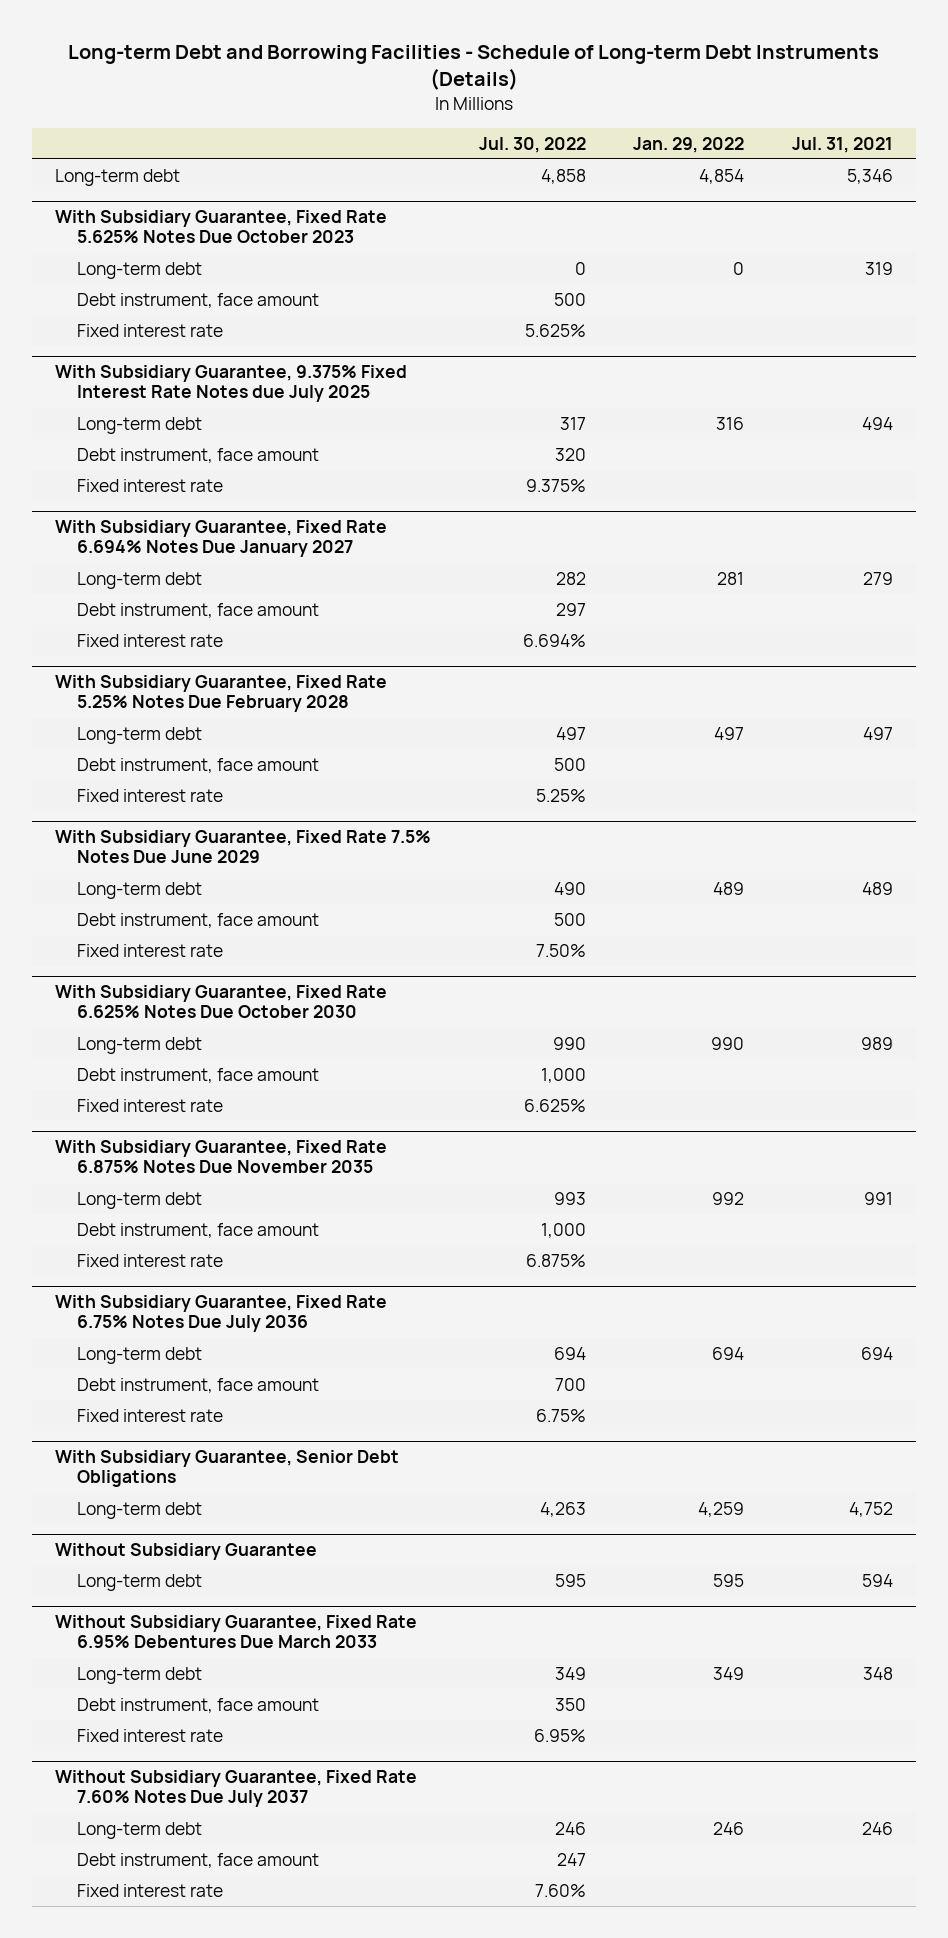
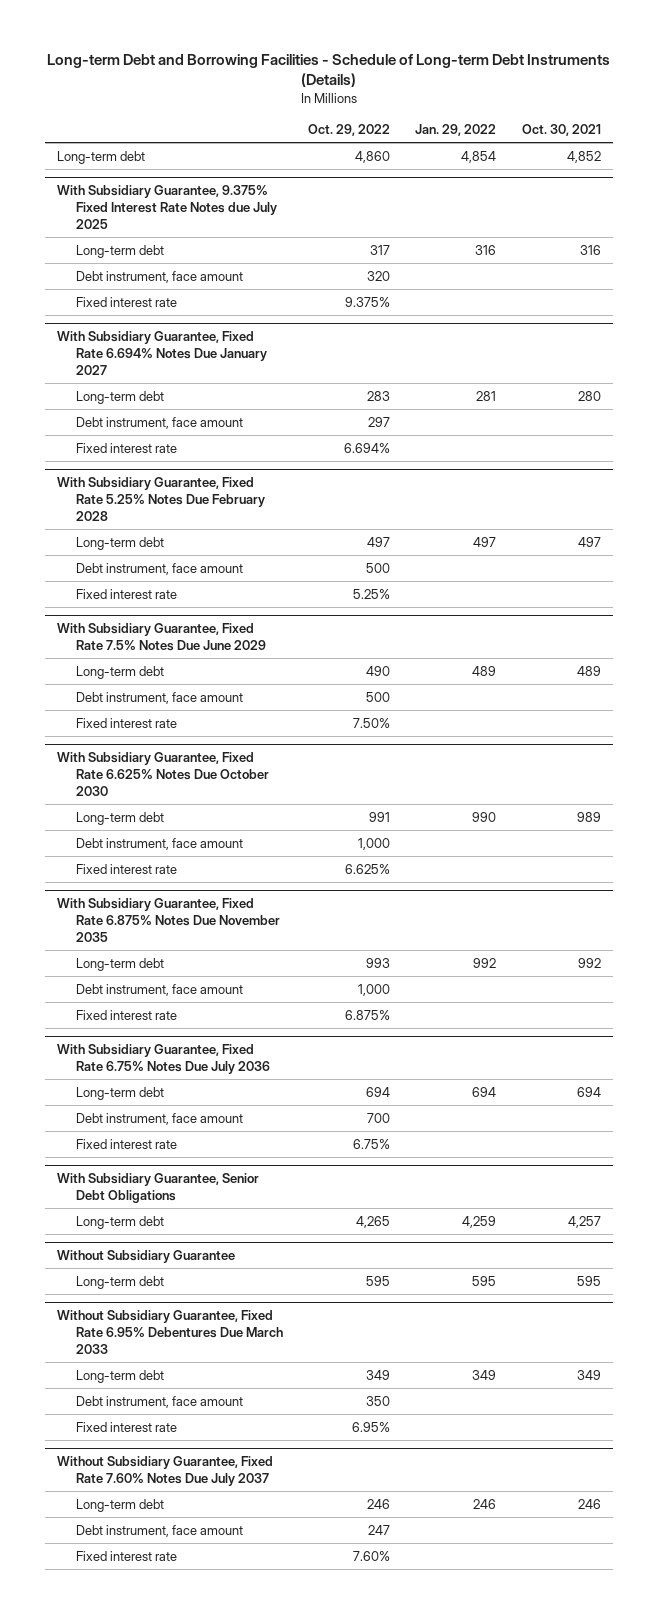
- | Jul. 30, 2022 | Jan. 29, 2022 | Jul. 31, 2021
+ | Oct. 29, 2022 | Jan. 29, 2022 | Oct. 30, 2021
- With Subsidiary Guarantee, Fixed Rate 5.625% Notes Due October 2023
- Long-term debt | 0 | 0 | 319
- Debt instrument, face amount | 500 | |
- Fixed interest rate | 5.625% | |

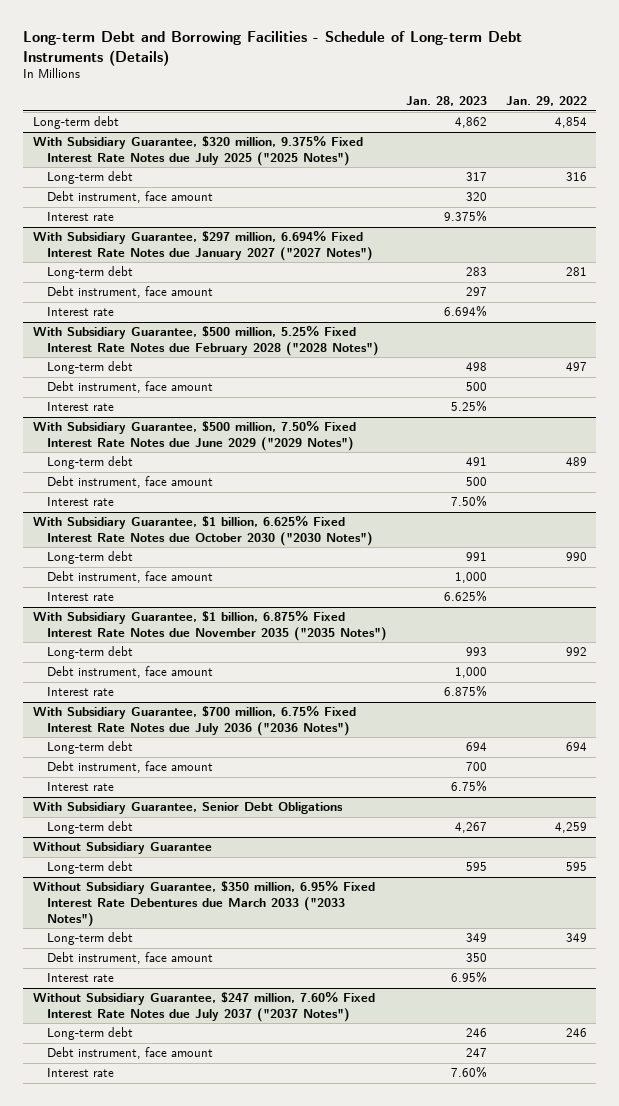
- | Oct. 29, 2022 | Jan. 29, 2022 | Oct. 30, 2021
+ | Jan. 28, 2023 | Jan. 29, 2022
- With Subsidiary Guarantee, 9.375% Fixed Interest Rate Notes due July 2025
+ With Subsidiary Guarantee, $320 million, 9.375% Fixed Interest Rate Notes due July 2025 ("2025 Notes")
- Fixed interest rate | 9.375% | |
- With Subsidiary Guarantee, Fixed Rate 6.694% Notes Due January 2027
+ Interest rate | 9.375% |
+ With Subsidiary Guarantee, $297 million, 6.694% Fixed Interest Rate Notes due January 2027 ("2027 Notes")
- Fixed interest rate | 6.694% | |
- With Subsidiary Guarantee, Fixed Rate 5.25% Notes Due February 2028
+ Interest rate | 6.694% |
+ With Subsidiary Guarantee, $500 million, 5.25% Fixed Interest Rate Notes due February 2028 ("2028 Notes")
- Fixed interest rate | 5.25% | |
- With Subsidiary Guarantee, Fixed Rate 7.5% Notes Due June 2029
+ Interest rate | 5.25% |
+ With Subsidiary Guarantee, $500 million, 7.50% Fixed Interest Rate Notes due June 2029 ("2029 Notes")
- Fixed interest rate | 7.50% | |
- With Subsidiary Guarantee, Fixed Rate 6.625% Notes Due October 2030
+ Interest rate | 7.50% |
+ With Subsidiary Guarantee, $1 billion, 6.625% Fixed Interest Rate Notes due October 2030 ("2030 Notes")
- Fixed interest rate | 6.625% | |
- With Subsidiary Guarantee, Fixed Rate 6.875% Notes Due November 2035
+ Interest rate | 6.625% |
+ With Subsidiary Guarantee, $1 billion, 6.875% Fixed Interest Rate Notes due November 2035 ("2035 Notes")
- Fixed interest rate | 6.875% | |
- With Subsidiary Guarantee, Fixed Rate 6.75% Notes Due July 2036
+ Interest rate | 6.875% |
+ With Subsidiary Guarantee, $700 million, 6.75% Fixed Interest Rate Notes due July 2036 ("2036 Notes")
- Fixed interest rate | 6.75% | |
+ Interest rate | 6.75% |
- Without Subsidiary Guarantee, Fixed Rate 6.95% Debentures Due March 2033
+ Without Subsidiary Guarantee, $350 million, 6.95% Fixed Interest Rate Debentures due March 2033 ("2033 Notes")
- Fixed interest rate | 6.95% | |
- Without Subsidiary Guarantee, Fixed Rate 7.60% Notes Due July 2037
+ Interest rate | 6.95% |
+ Without Subsidiary Guarantee, $247 million, 7.60% Fixed Interest Rate Notes due July 2037 ("2037 Notes")
- Fixed interest rate | 7.60% | |
+ Interest rate | 7.60% |

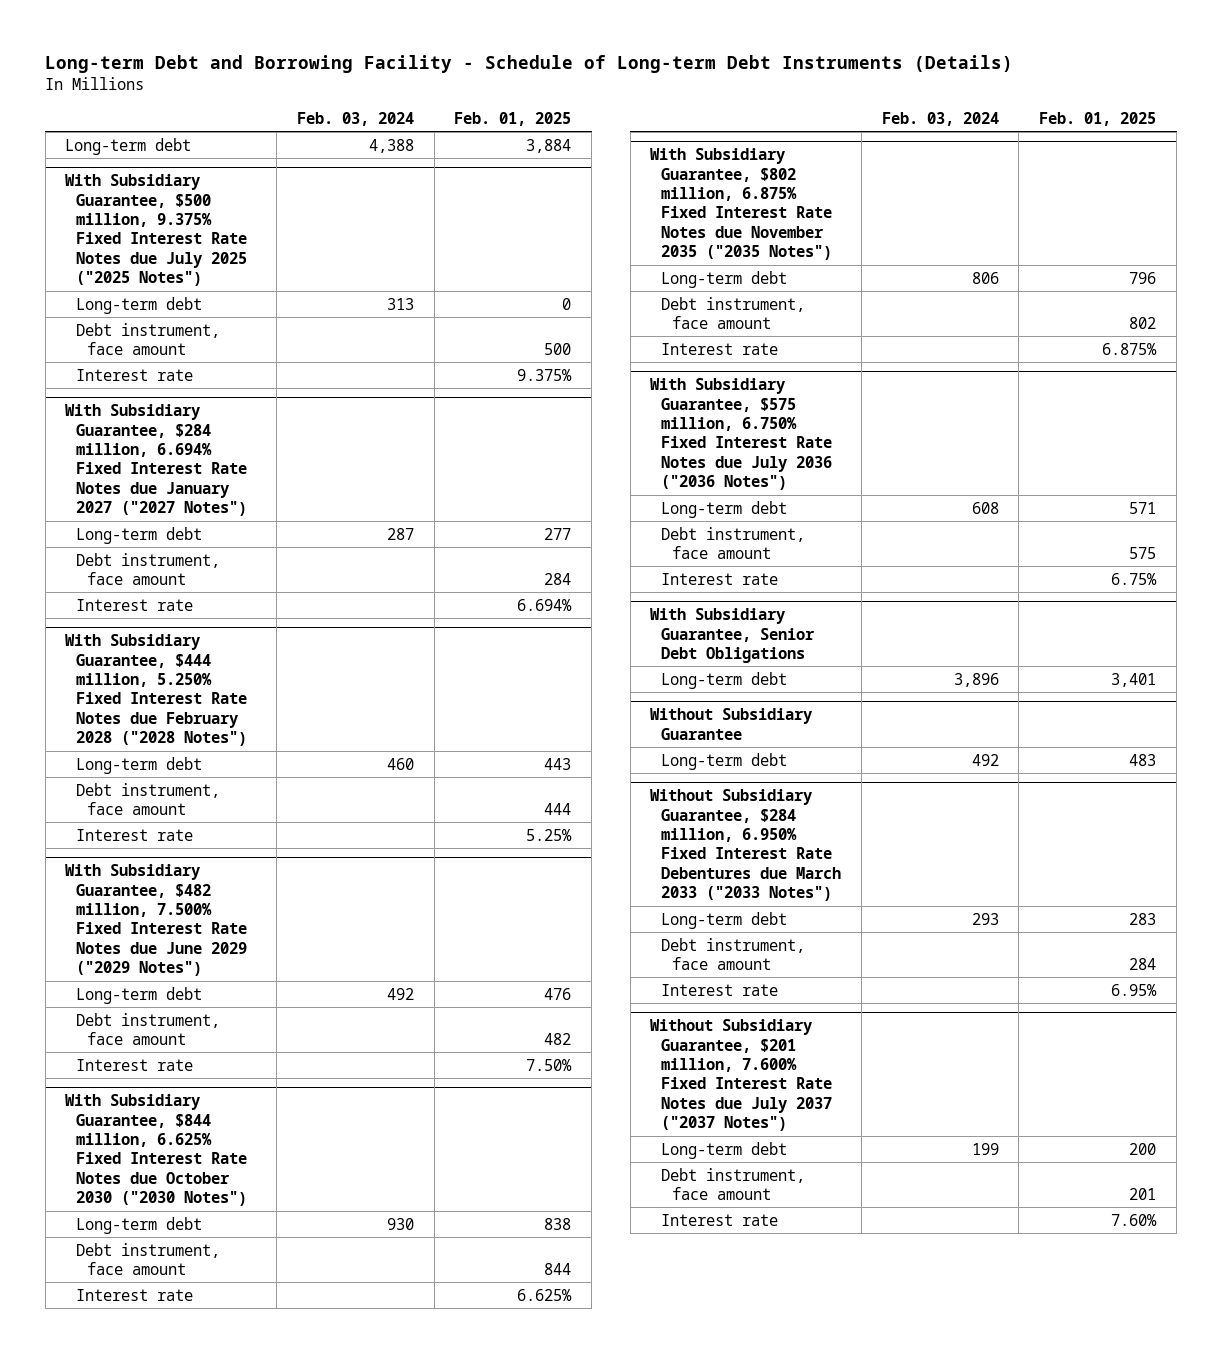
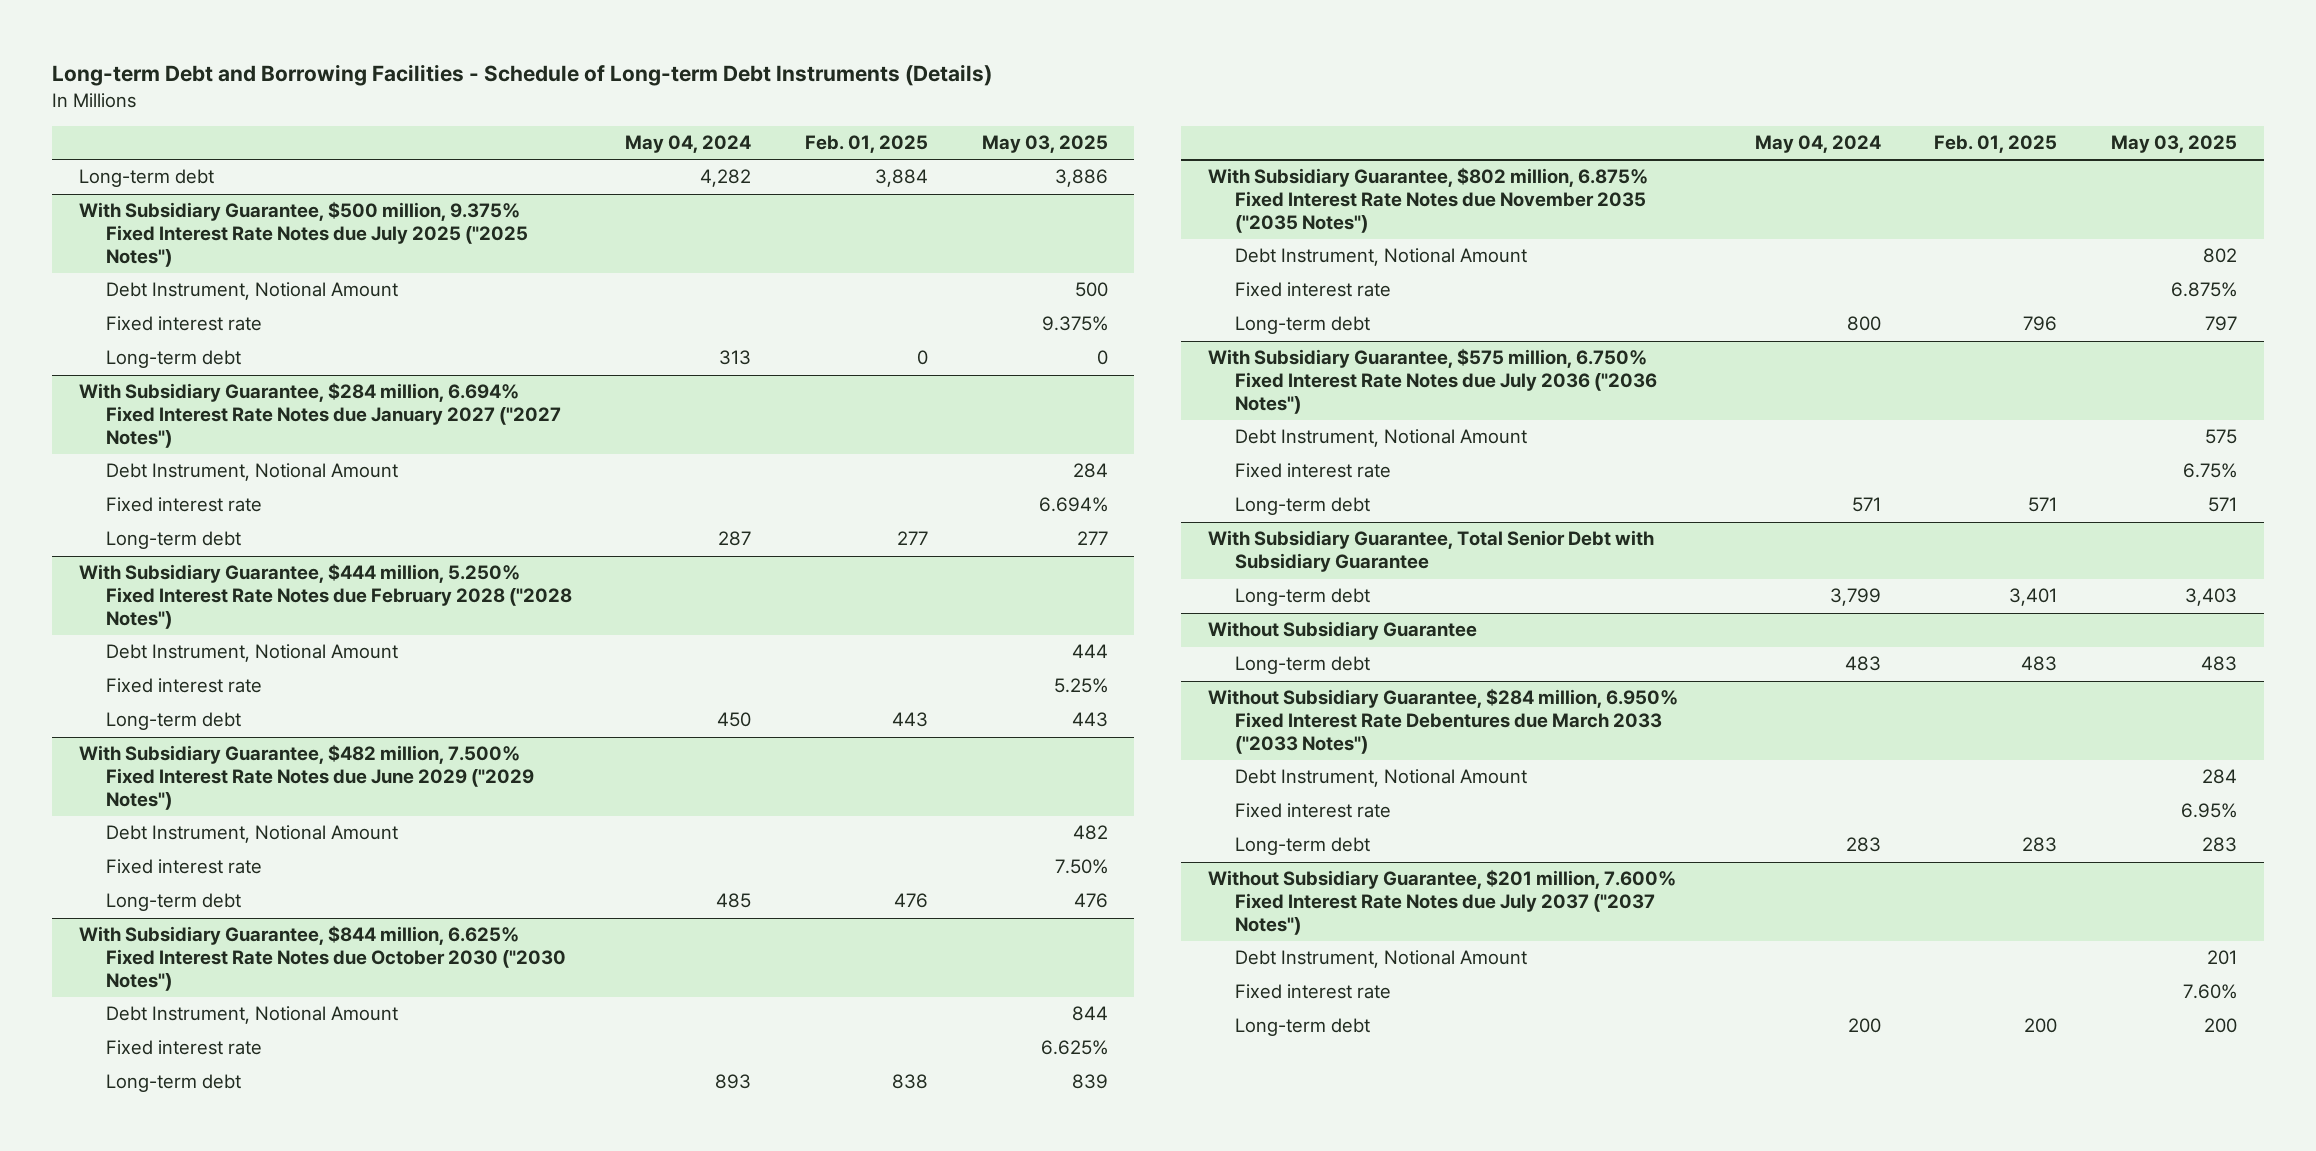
- Long-term Debt and Borrowing Facility - Schedule of Long-term Debt Instruments (Details)
+ Long-term Debt and Borrowing Facilities - Schedule of Long-term Debt Instruments (Details)
- | Feb. 03, 2024 | Feb. 01, 2025
+ | May 04, 2024 | Feb. 01, 2025 | May 03, 2025
@ With Subsidiary Guarantee, $500 million, 9.375% Fixed Interest Rate Notes due July 2025 ("2025 Notes")
+ Debt Instrument, Notional Amount | | | 500
+ Fixed interest rate | | | 9.375%
- Debt instrument, face amount | | 500
- Interest rate | | 9.375%
@ With Subsidiary Guarantee, $284 million, 6.694% Fixed Interest Rate Notes due January 2027 ("2027 Notes")
+ Debt Instrument, Notional Amount | | | 284
+ Fixed interest rate | | | 6.694%
- Debt instrument, face amount | | 284
- Interest rate | | 6.694%
@ With Subsidiary Guarantee, $444 million, 5.250% Fixed Interest Rate Notes due February 2028 ("2028 Notes")
+ Debt Instrument, Notional Amount | | | 444
+ Fixed interest rate | | | 5.25%
- Debt instrument, face amount | | 444
- Interest rate | | 5.25%
@ With Subsidiary Guarantee, $482 million, 7.500% Fixed Interest Rate Notes due June 2029 ("2029 Notes")
+ Debt Instrument, Notional Amount | | | 482
+ Fixed interest rate | | | 7.50%
- Debt instrument, face amount | | 482
- Interest rate | | 7.50%
@ With Subsidiary Guarantee, $844 million, 6.625% Fixed Interest Rate Notes due October 2030 ("2030 Notes")
+ Debt Instrument, Notional Amount | | | 844
+ Fixed interest rate | | | 6.625%
- Debt instrument, face amount | | 844
- Interest rate | | 6.625%
@ With Subsidiary Guarantee, $802 million, 6.875% Fixed Interest Rate Notes due November 2035 ("2035 Notes")
+ Debt Instrument, Notional Amount | | | 802
+ Fixed interest rate | | | 6.875%
- Debt instrument, face amount | | 802
- Interest rate | | 6.875%
@ With Subsidiary Guarantee, $575 million, 6.750% Fixed Interest Rate Notes due July 2036 ("2036 Notes")
+ Debt Instrument, Notional Amount | | | 575
+ Fixed interest rate | | | 6.75%
- Debt instrument, face amount | | 575
- Interest rate | | 6.75%
- With Subsidiary Guarantee, Senior Debt Obligations
+ With Subsidiary Guarantee, Total Senior Debt with Subsidiary Guarantee
@ Without Subsidiary Guarantee, $284 million, 6.950% Fixed Interest Rate Debentures due March 2033 ("2033 Notes")
+ Debt Instrument, Notional Amount | | | 284
+ Fixed interest rate | | | 6.95%
- Debt instrument, face amount | | 284
- Interest rate | | 6.95%
@ Without Subsidiary Guarantee, $201 million, 7.600% Fixed Interest Rate Notes due July 2037 ("2037 Notes")
+ Debt Instrument, Notional Amount | | | 201
+ Fixed interest rate | | | 7.60%
- Debt instrument, face amount | | 201
- Interest rate | | 7.60%

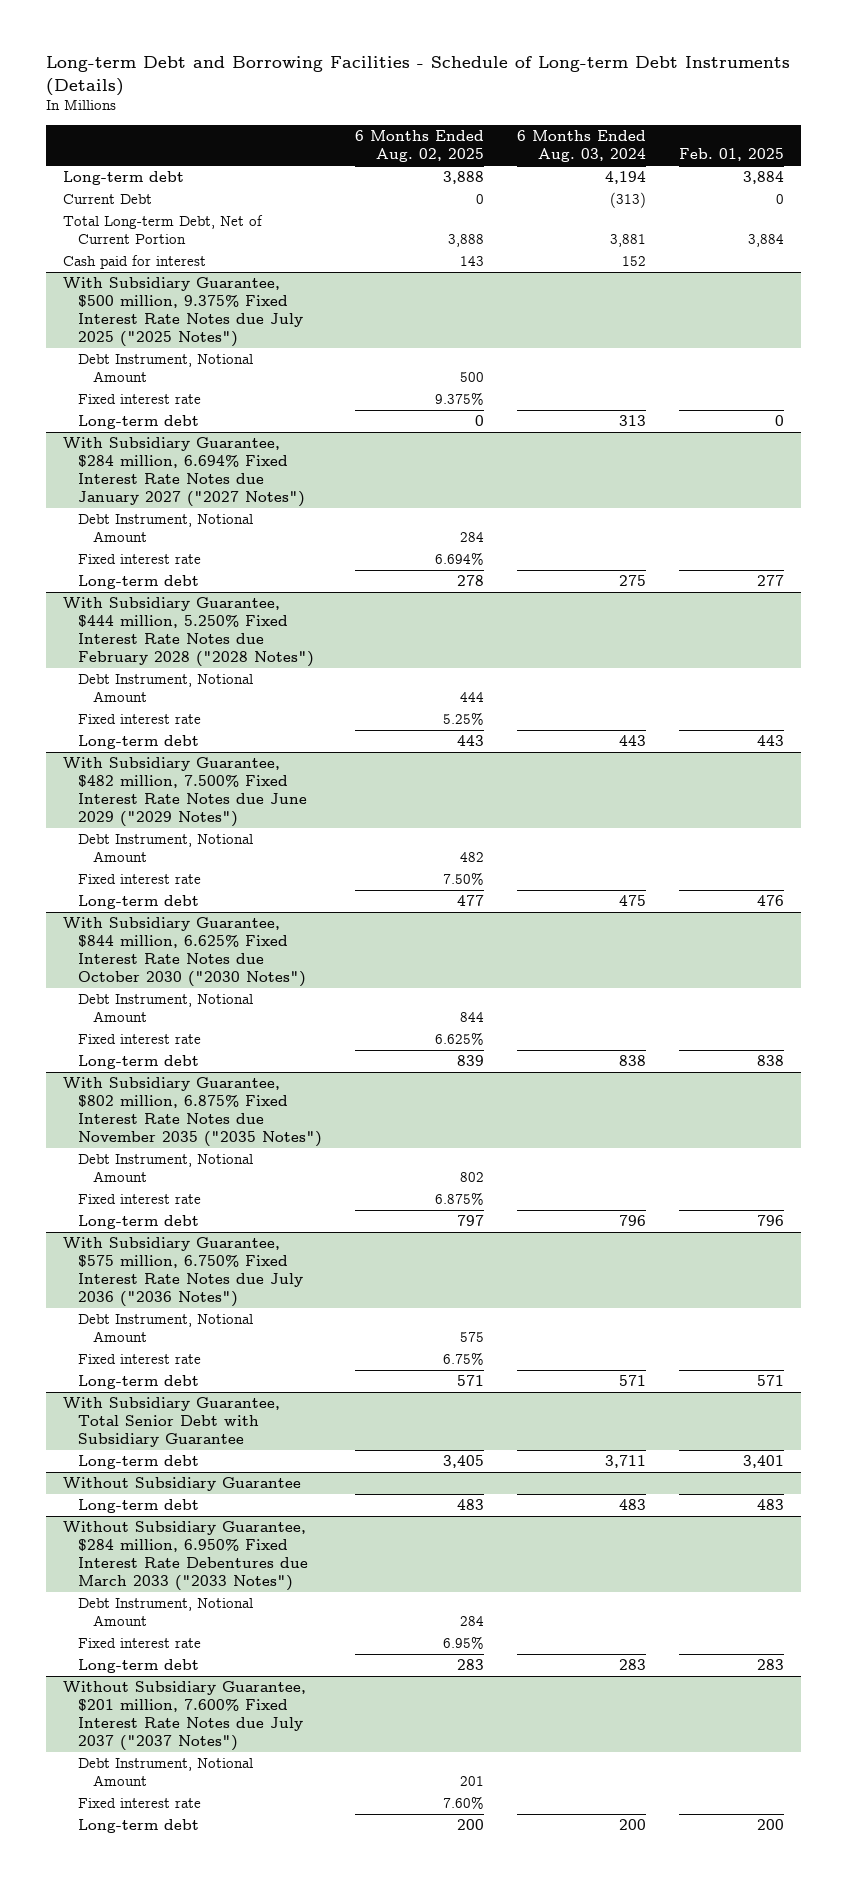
- | May 04, 2024 | Feb. 01, 2025 | May 03, 2025
+ | 6 Months Ended Aug. 02, 2025 | 6 Months Ended Aug. 03, 2024 | Feb. 01, 2025
+ Current Debt | 0 | (313) | 0
+ Total Long-term Debt, Net of Current Portion | 3,888 | 3,881 | 3,884
+ Cash paid for interest | 143 | 152 |

